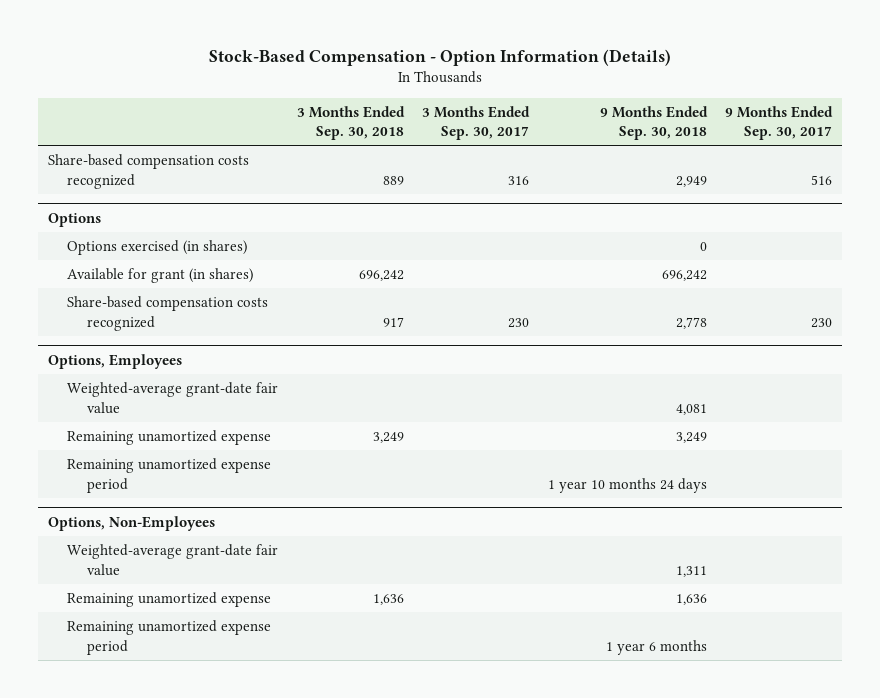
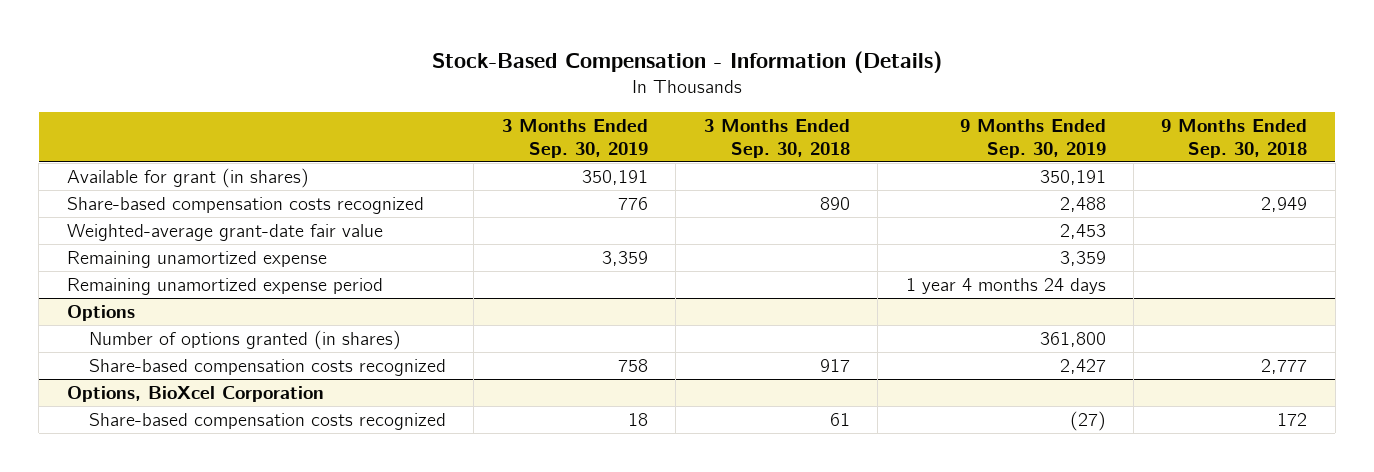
- Stock-Based Compensation - Option Information (Details)
+ Stock-Based Compensation - Information (Details)
- | 3 Months Ended Sep. 30, 2018 | 3 Months Ended Sep. 30, 2017 | 9 Months Ended Sep. 30, 2018 | 9 Months Ended Sep. 30, 2017
+ | 3 Months Ended Sep. 30, 2019 | 3 Months Ended Sep. 30, 2018 | 9 Months Ended Sep. 30, 2019 | 9 Months Ended Sep. 30, 2018
- Share-based compensation costs recognized | 889 | 316 | 2,949 | 516
+ Available for grant (in shares) | 350,191 | | 350,191 |
+ Share-based compensation costs recognized | 776 | 890 | 2,488 | 2,949
+ Weighted-average grant-date fair value | | | 2,453 |
+ Remaining unamortized expense | 3,359 | | 3,359 |
+ Remaining unamortized expense period | | | 1 year 4 months 24 days |
@ Options
- Options exercised (in shares) | | | 0 |
- Available for grant (in shares) | 696,242 | | 696,242 |
- Share-based compensation costs recognized | 917 | 230 | 2,778 | 230
- Options, Employees
- Weighted-average grant-date fair value | | | 4,081 |
- Remaining unamortized expense | 3,249 | | 3,249 |
- Remaining unamortized expense period | | | 1 year 10 months 24 days |
- Options, Non-Employees
- Weighted-average grant-date fair value | | | 1,311 |
- Remaining unamortized expense | 1,636 | | 1,636 |
- Remaining unamortized expense period | | | 1 year 6 months |
@ Options
+ Number of options granted (in shares) | | | 361,800 |
+ Share-based compensation costs recognized | 758 | 917 | 2,427 | 2,777
+ Options, BioXcel Corporation
+ Share-based compensation costs recognized | 18 | 61 | (27) | 172

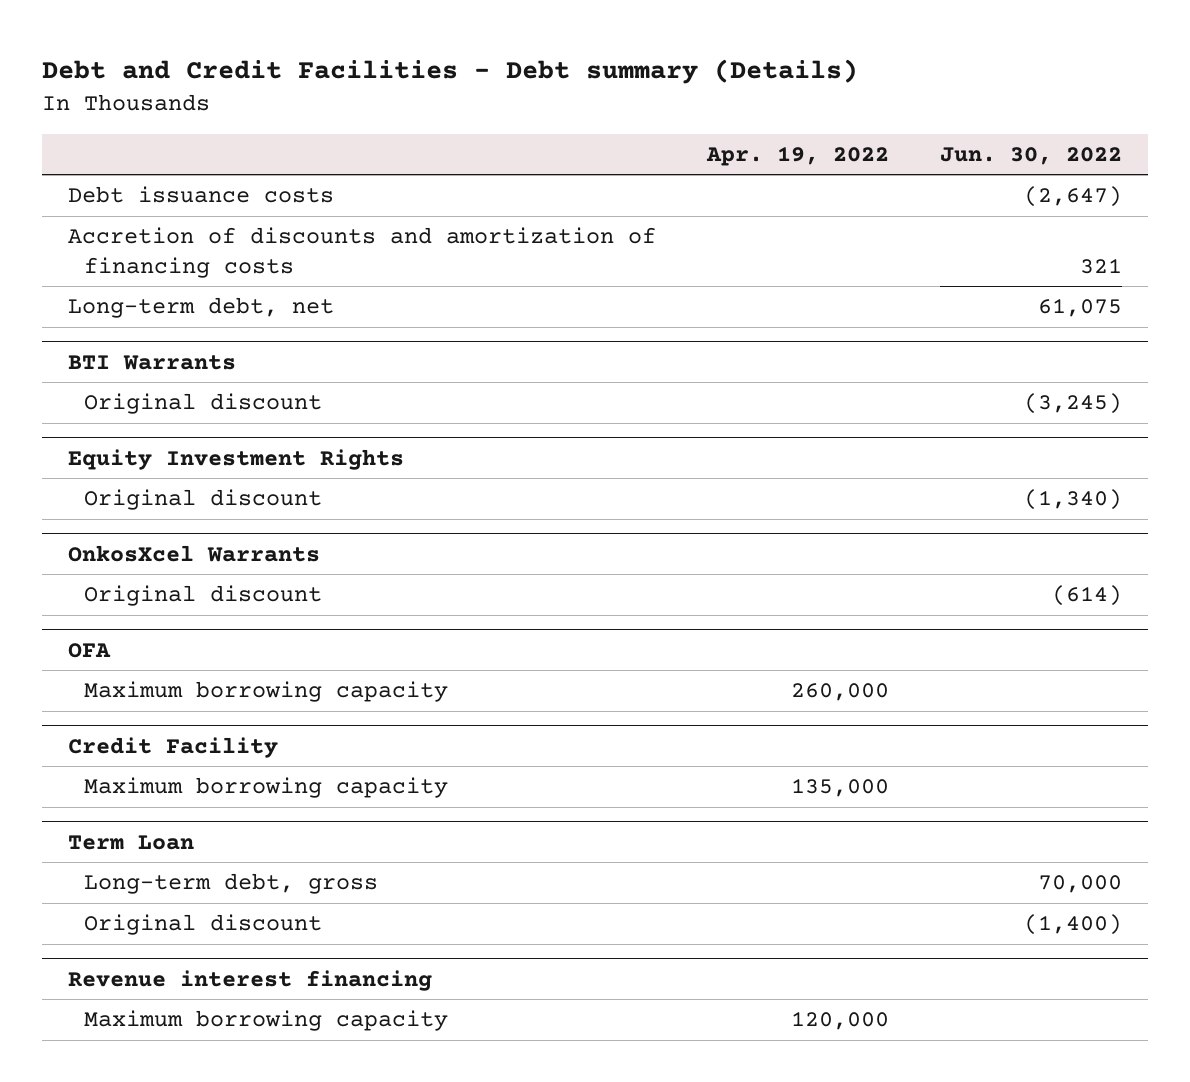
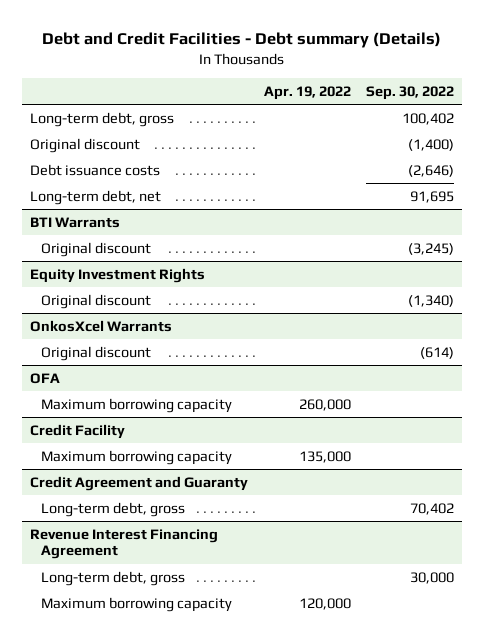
- | Apr. 19, 2022 | Jun. 30, 2022
+ | Apr. 19, 2022 | Sep. 30, 2022
+ Long-term debt, gross | | 100,402
+ Original discount | | (1,400)
- Accretion of discounts and amortization of financing costs | | 321
- Term Loan
+ Credit Agreement and Guaranty
- Original discount | | (1,400)
- Revenue interest financing
+ Revenue Interest Financing Agreement
+ Long-term debt, gross | | 30,000

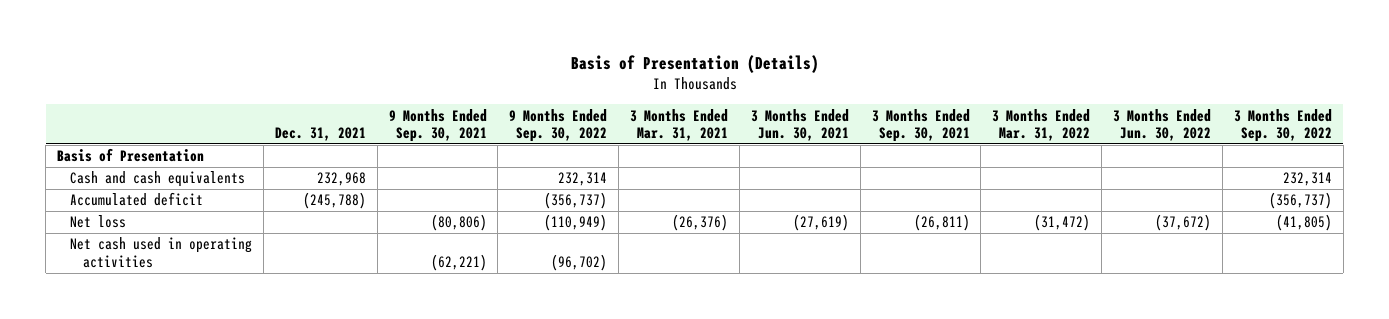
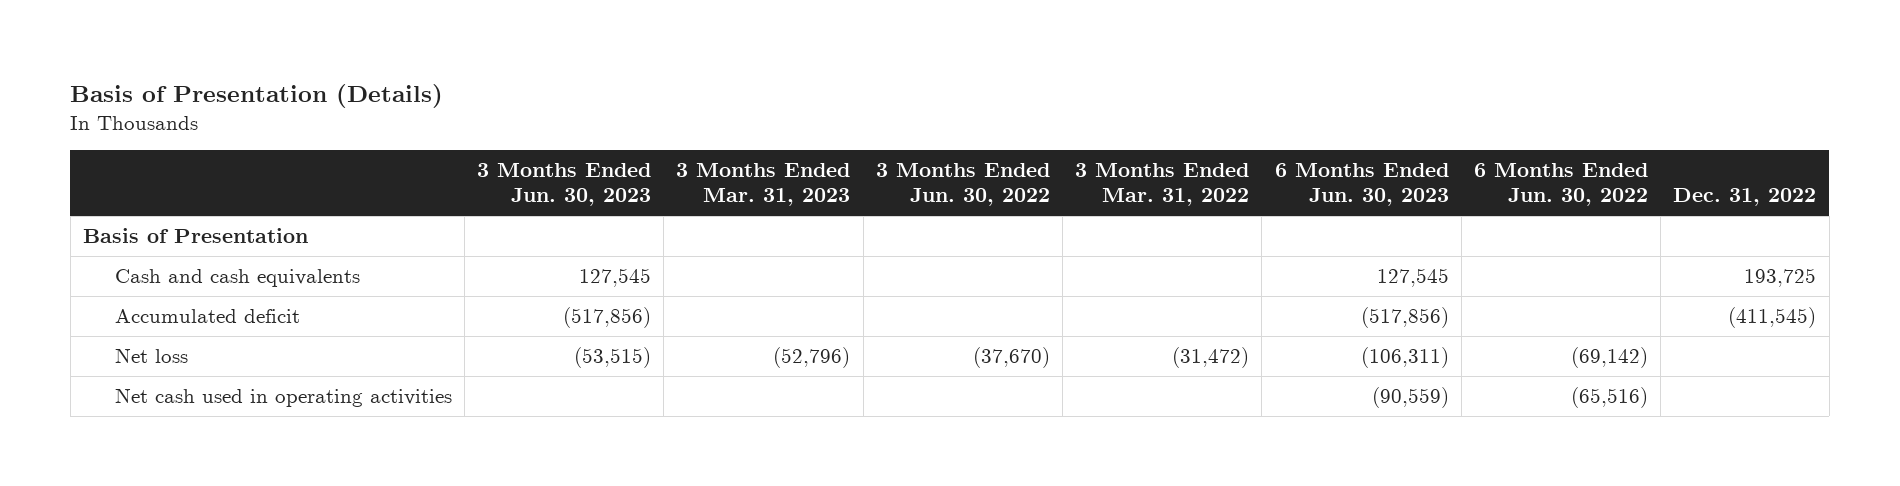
- | Dec. 31, 2021 | 9 Months Ended Sep. 30, 2021 | 9 Months Ended Sep. 30, 2022 | 3 Months Ended Mar. 31, 2021 | 3 Months Ended Jun. 30, 2021 | 3 Months Ended Sep. 30, 2021 | 3 Months Ended Mar. 31, 2022 | 3 Months Ended Jun. 30, 2022 | 3 Months Ended Sep. 30, 2022
+ | 3 Months Ended Jun. 30, 2023 | 3 Months Ended Mar. 31, 2023 | 3 Months Ended Jun. 30, 2022 | 3 Months Ended Mar. 31, 2022 | 6 Months Ended Jun. 30, 2023 | 6 Months Ended Jun. 30, 2022 | Dec. 31, 2022
- Net loss | | (80,806) | (110,949) | (26,376) | (27,619) | (26,811) | (31,472) | (37,672) | (41,805)
+ Net loss | (53,515) | (52,796) | (37,670) | (31,472) | (106,311) | (69,142) |

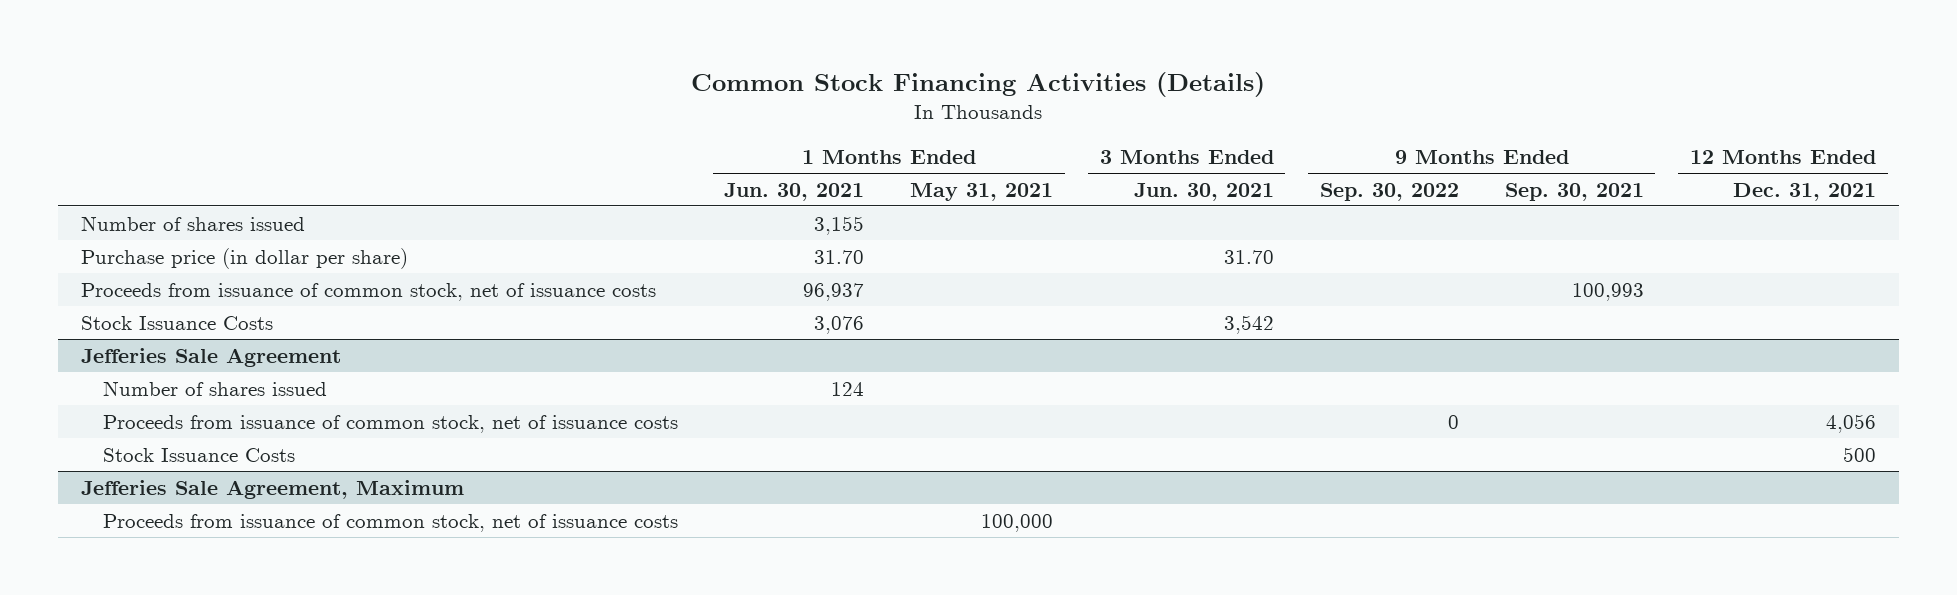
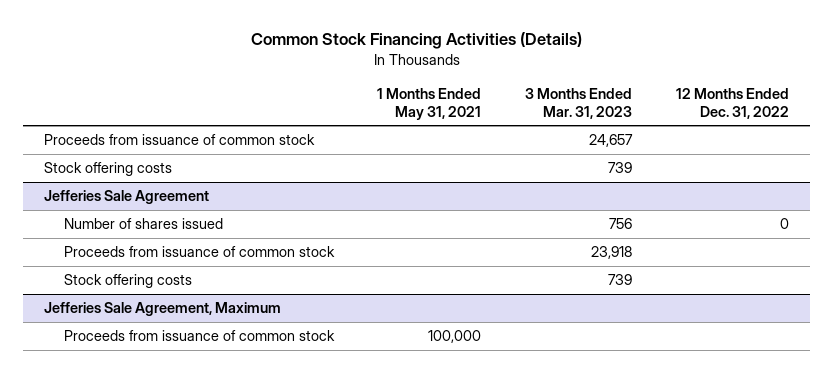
- | 1 Months Ended Jun. 30, 2021 | 1 Months Ended May 31, 2021 | 3 Months Ended Jun. 30, 2021 | 9 Months Ended Sep. 30, 2022 | 9 Months Ended Sep. 30, 2021 | 12 Months Ended Dec. 31, 2021
+ | 1 Months Ended May 31, 2021 | 3 Months Ended Mar. 31, 2023 | 12 Months Ended Dec. 31, 2022
- Number of shares issued | 3,155 | | | | |
- Purchase price (in dollar per share) | 31.70 | | 31.70 | | |
- Proceeds from issuance of common stock, net of issuance costs | 96,937 | | | | 100,993 |
- Stock Issuance Costs | 3,076 | | 3,542 | | |
+ Proceeds from issuance of common stock | | 24,657 |
+ Stock offering costs | | 739 |
@ Jefferies Sale Agreement
- Proceeds from issuance of common stock, net of issuance costs | | | | 0 | | 4,056
- Stock Issuance Costs | | | | | | 500
+ Proceeds from issuance of common stock | | 23,918 |
+ Stock offering costs | | 739 |
@ Jefferies Sale Agreement, Maximum
- Proceeds from issuance of common stock, net of issuance costs | | 100,000 | | | |
+ Proceeds from issuance of common stock | 100,000 | |

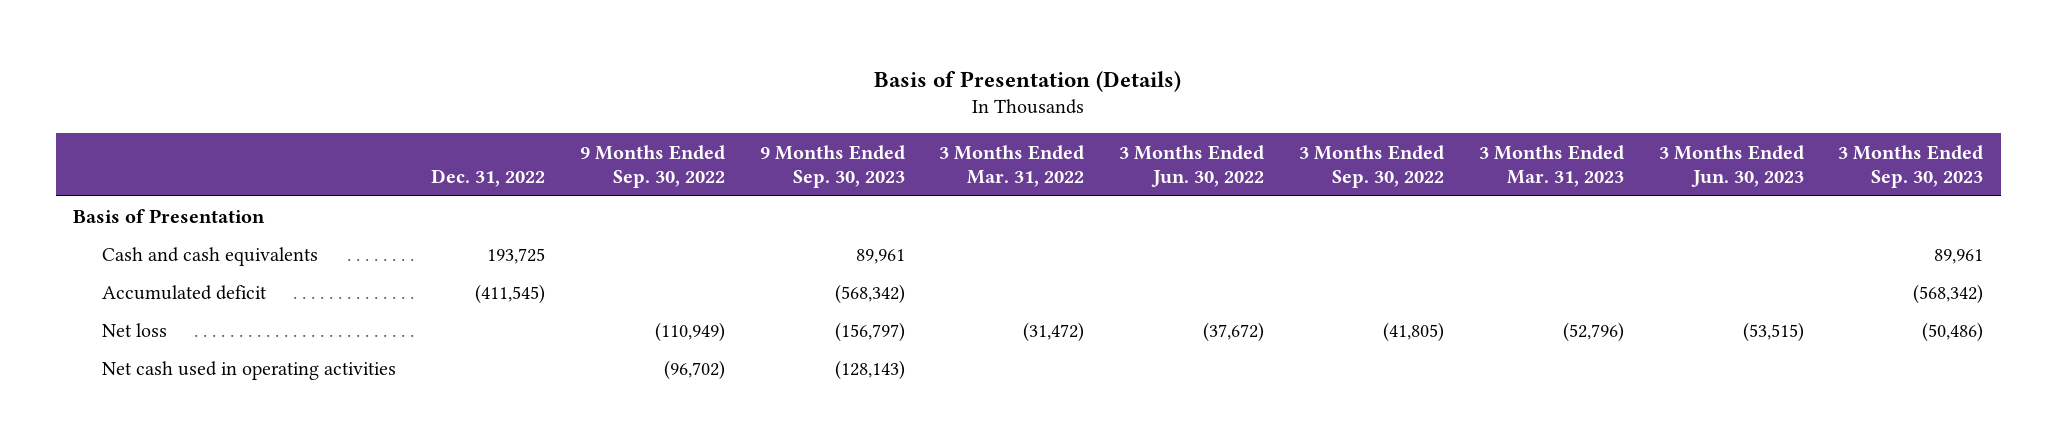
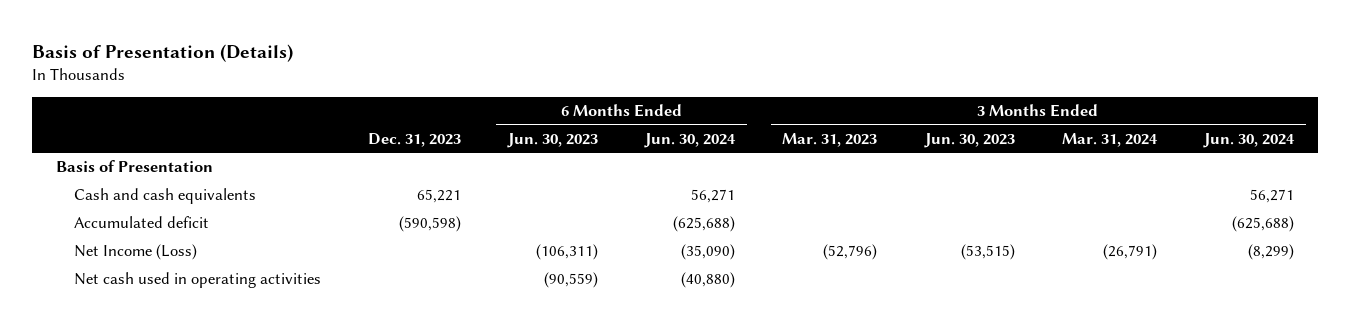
- | Dec. 31, 2022 | 9 Months Ended Sep. 30, 2022 | 9 Months Ended Sep. 30, 2023 | 3 Months Ended Mar. 31, 2022 | 3 Months Ended Jun. 30, 2022 | 3 Months Ended Sep. 30, 2022 | 3 Months Ended Mar. 31, 2023 | 3 Months Ended Jun. 30, 2023 | 3 Months Ended Sep. 30, 2023
+ | Dec. 31, 2023 | 6 Months Ended Jun. 30, 2023 | 6 Months Ended Jun. 30, 2024 | 3 Months Ended Mar. 31, 2023 | 3 Months Ended Jun. 30, 2023 | 3 Months Ended Mar. 31, 2024 | 3 Months Ended Jun. 30, 2024
- Net loss | | (110,949) | (156,797) | (31,472) | (37,672) | (41,805) | (52,796) | (53,515) | (50,486)
+ Net Income (Loss) | | (106,311) | (35,090) | (52,796) | (53,515) | (26,791) | (8,299)

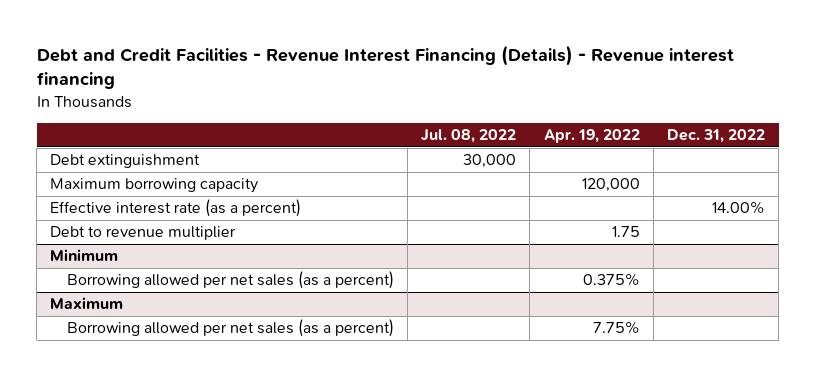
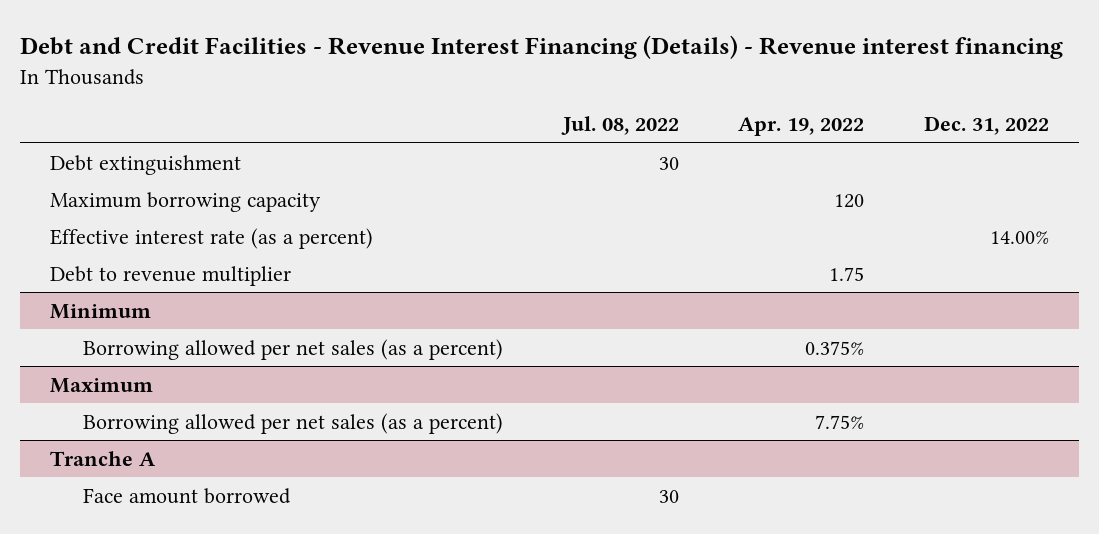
- Debt extinguishment | 30,000 | |
- Maximum borrowing capacity | | 120,000 |
+ Debt extinguishment | 30 | |
+ Maximum borrowing capacity | | 120 |
+ Tranche A
+ Face amount borrowed | 30 | |

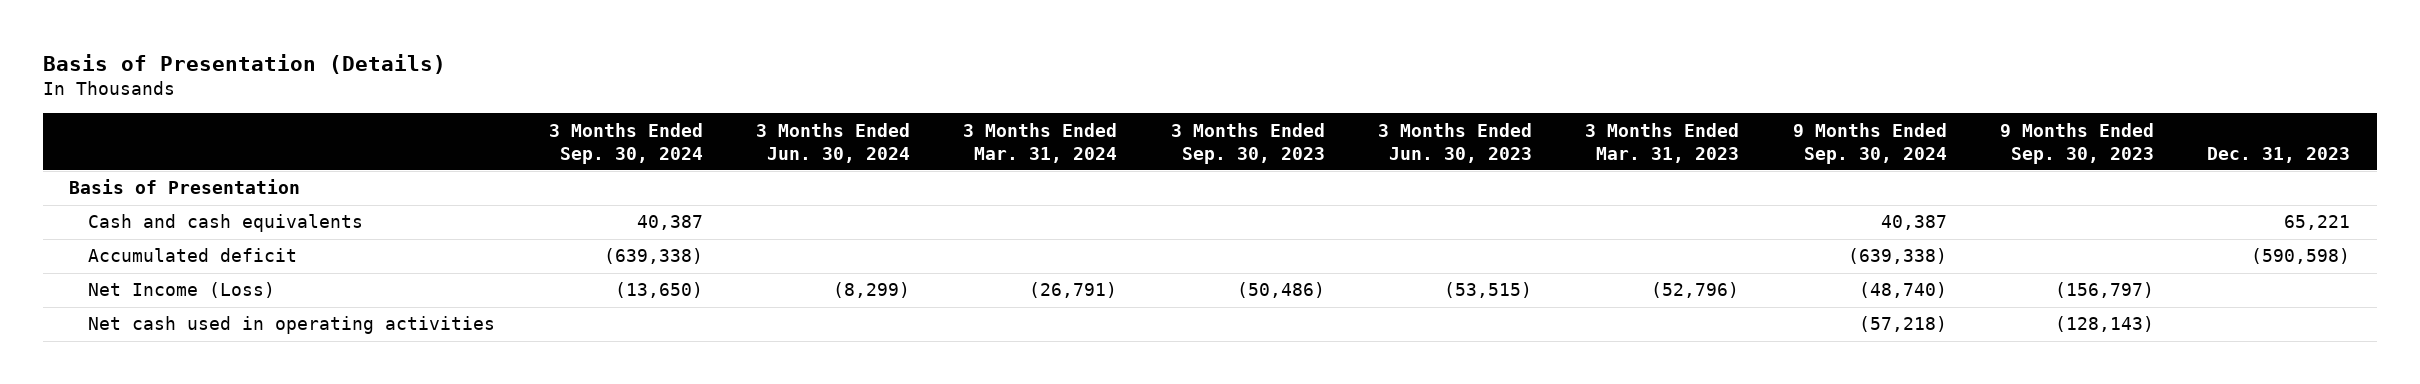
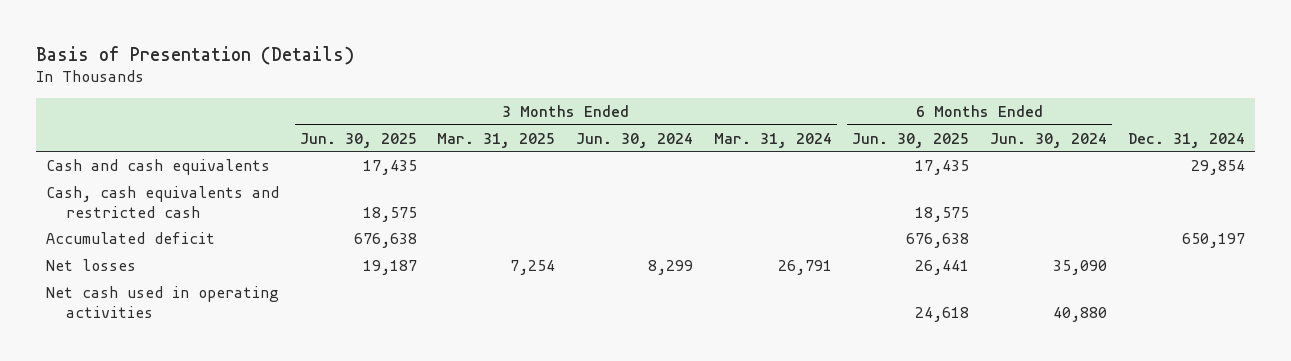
- | 3 Months Ended Sep. 30, 2024 | 3 Months Ended Jun. 30, 2024 | 3 Months Ended Mar. 31, 2024 | 3 Months Ended Sep. 30, 2023 | 3 Months Ended Jun. 30, 2023 | 3 Months Ended Mar. 31, 2023 | 9 Months Ended Sep. 30, 2024 | 9 Months Ended Sep. 30, 2023 | Dec. 31, 2023
+ | 3 Months Ended Jun. 30, 2025 | 3 Months Ended Mar. 31, 2025 | 3 Months Ended Jun. 30, 2024 | 3 Months Ended Mar. 31, 2024 | 6 Months Ended Jun. 30, 2025 | 6 Months Ended Jun. 30, 2024 | Dec. 31, 2024
- Basis of Presentation
+ Cash, cash equivalents and restricted cash | 18,575 | | | | 18,575 | |
- Net Income (Loss) | (13,650) | (8,299) | (26,791) | (50,486) | (53,515) | (52,796) | (48,740) | (156,797) |
+ Net losses | 19,187 | 7,254 | 8,299 | 26,791 | 26,441 | 35,090 |

